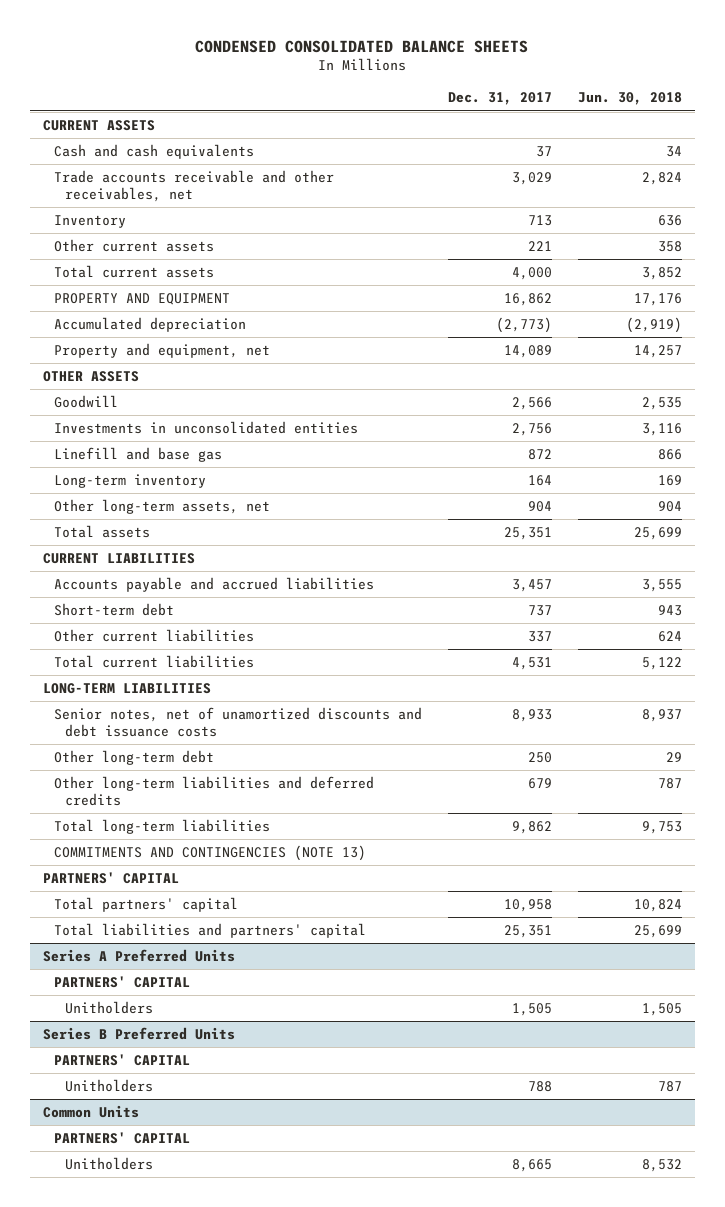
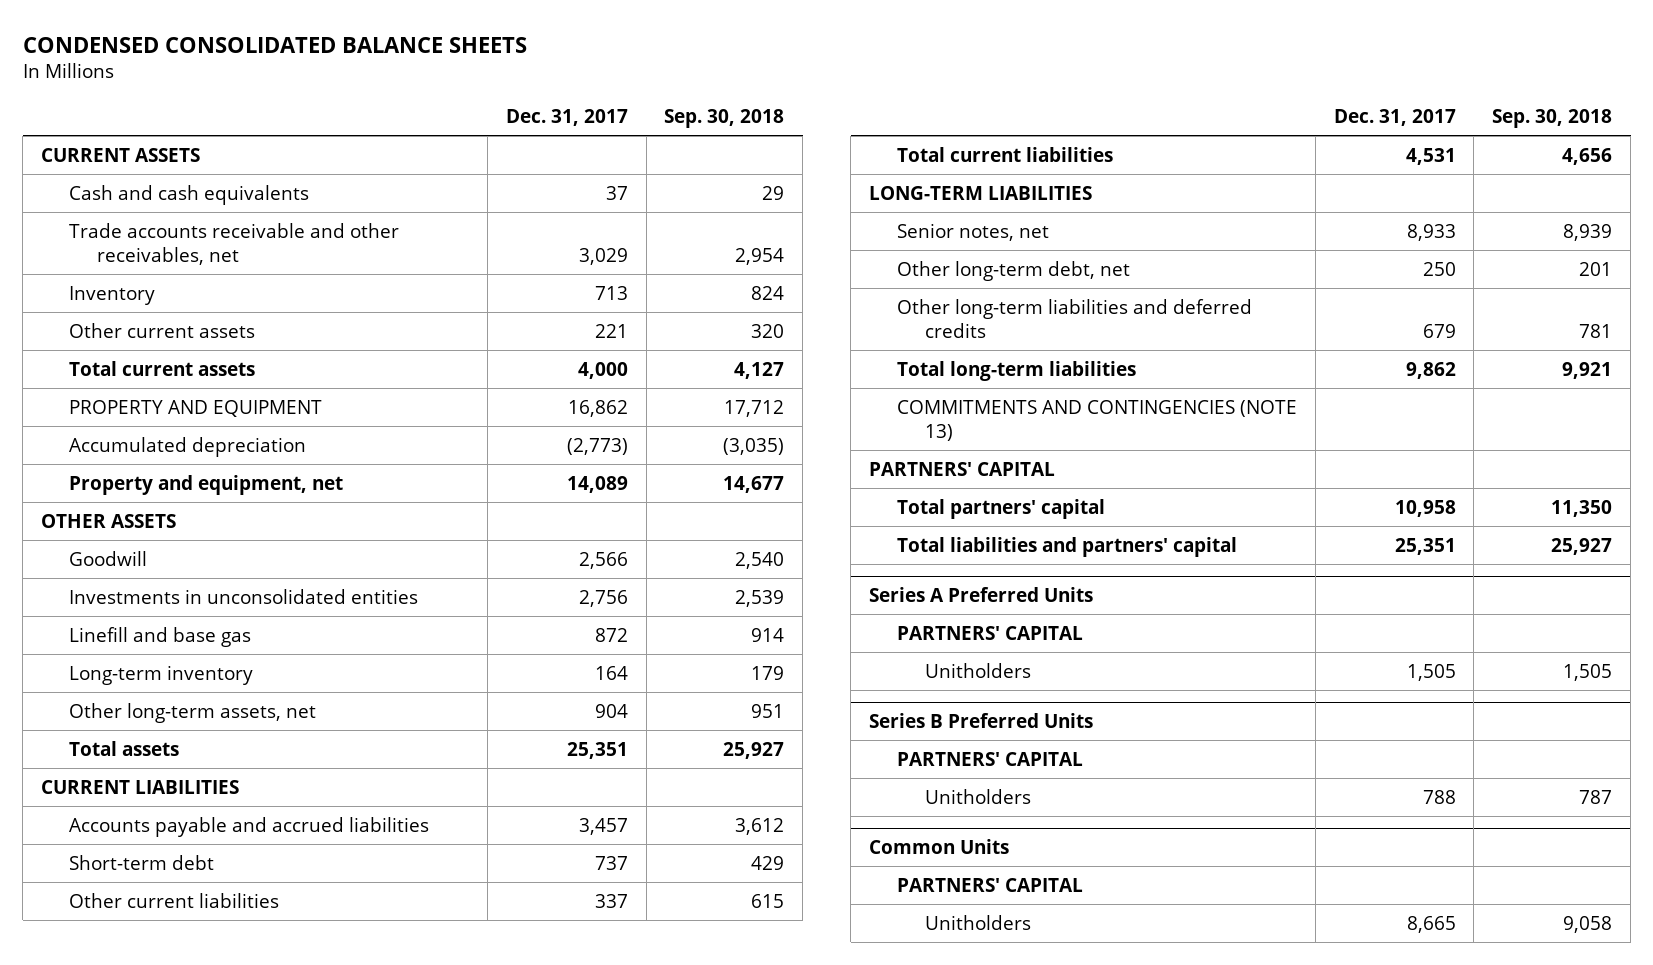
- | Dec. 31, 2017 | Jun. 30, 2018
+ | Dec. 31, 2017 | Sep. 30, 2018
- Senior notes, net of unamortized discounts and debt issuance costs | 8,933 | 8,937
- Other long-term debt | 250 | 29
+ Senior notes, net | 8,933 | 8,939
+ Other long-term debt, net | 250 | 201

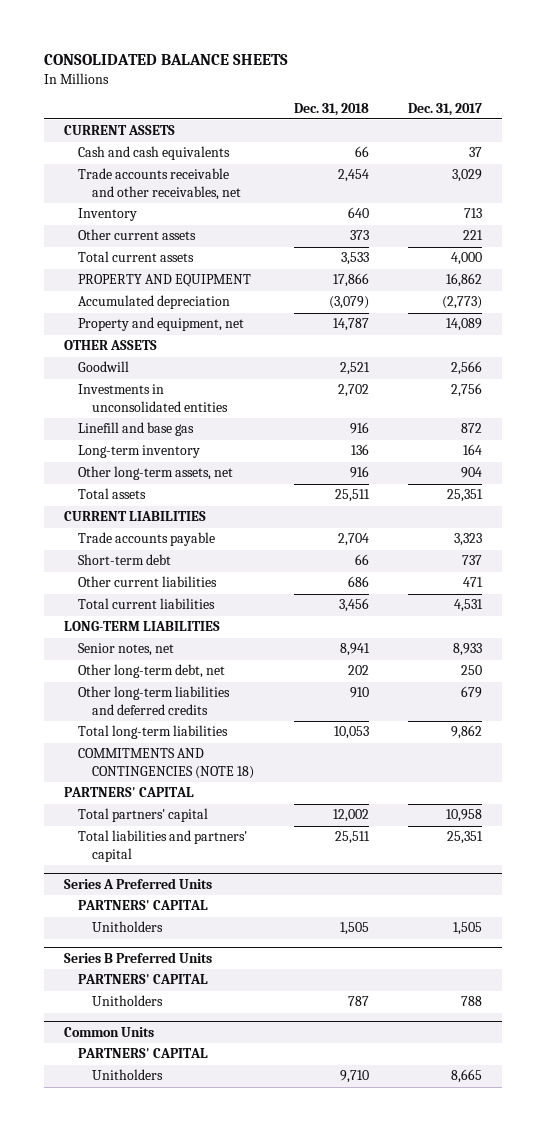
- CONDENSED CONSOLIDATED BALANCE SHEETS
+ CONSOLIDATED BALANCE SHEETS
- | Dec. 31, 2017 | Sep. 30, 2018
+ | Dec. 31, 2018 | Dec. 31, 2017
- Accounts payable and accrued liabilities | 3,457 | 3,612
+ Trade accounts payable | 2,704 | 3,323
- Other current liabilities | 337 | 615
+ Other current liabilities | 686 | 471
- COMMITMENTS AND CONTINGENCIES (NOTE 13)
+ COMMITMENTS AND CONTINGENCIES (NOTE 18)

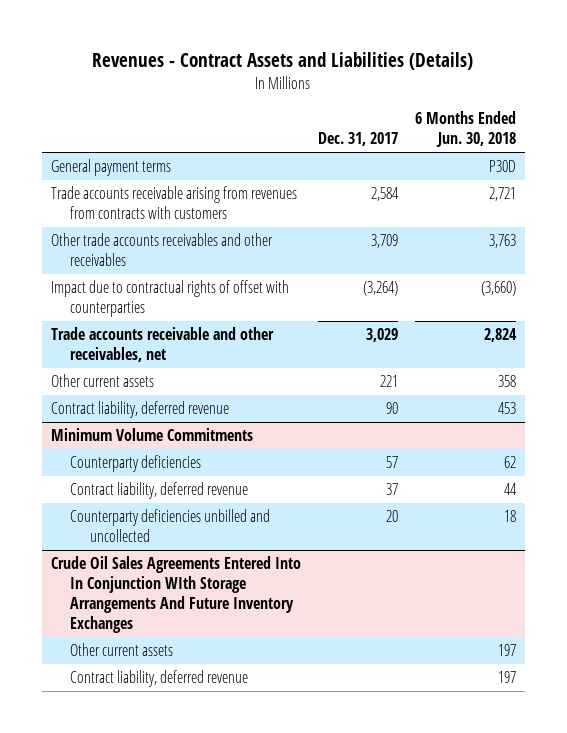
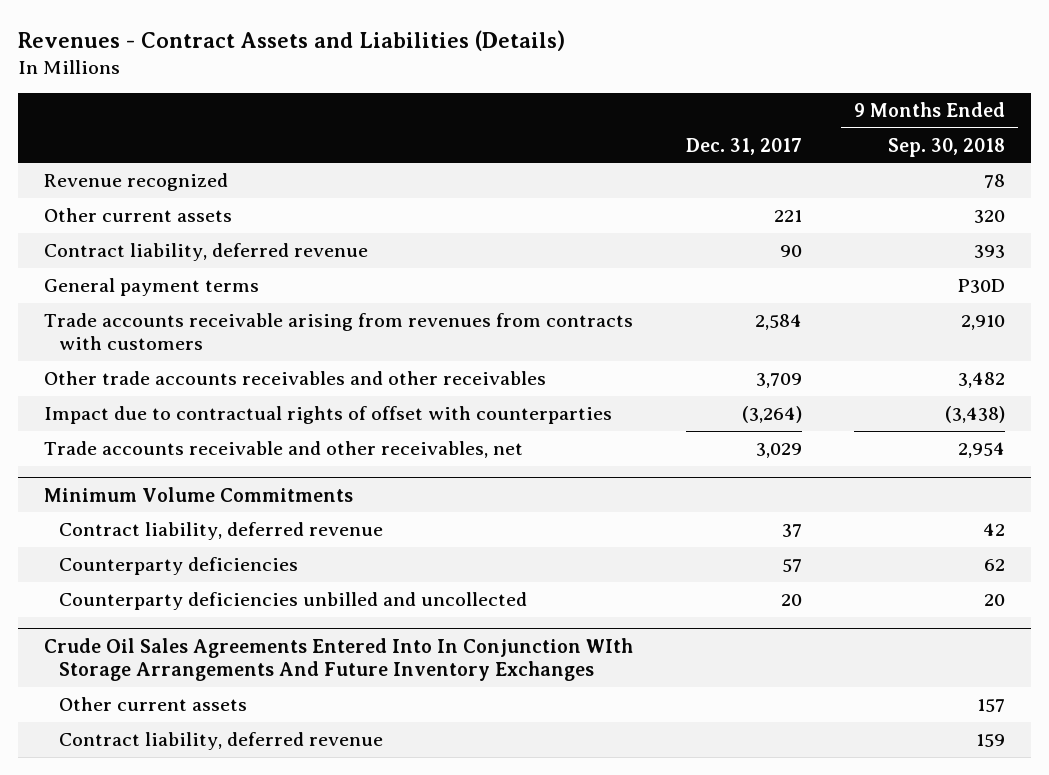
- | Dec. 31, 2017 | 6 Months Ended Jun. 30, 2018
+ | Dec. 31, 2017 | 9 Months Ended Sep. 30, 2018
+ Revenue recognized | | 78
moved up: Other current assets | 221 | 320
moved up: Contract liability, deferred revenue | 90 | 393
@ Minimum Volume Commitments
moved down: Counterparty deficiencies | 57 | 62

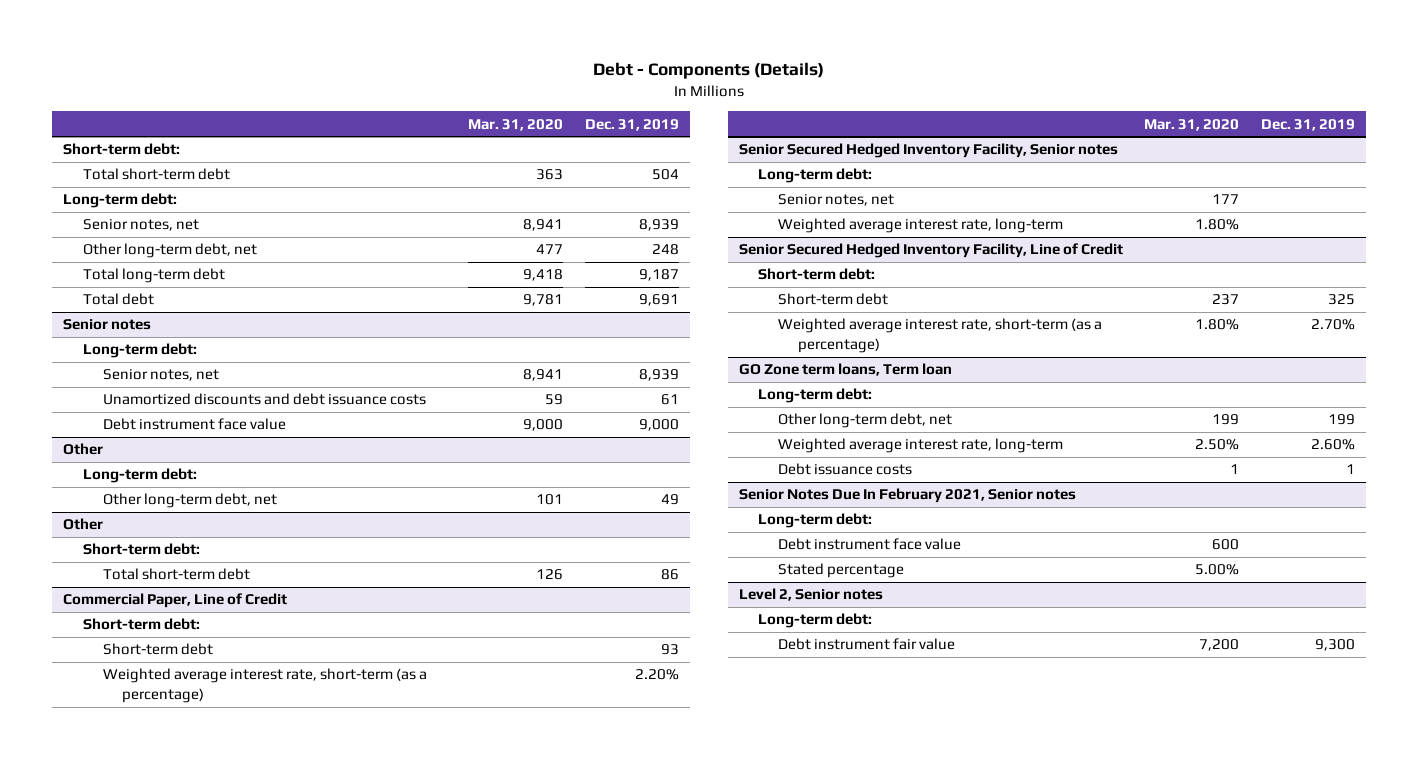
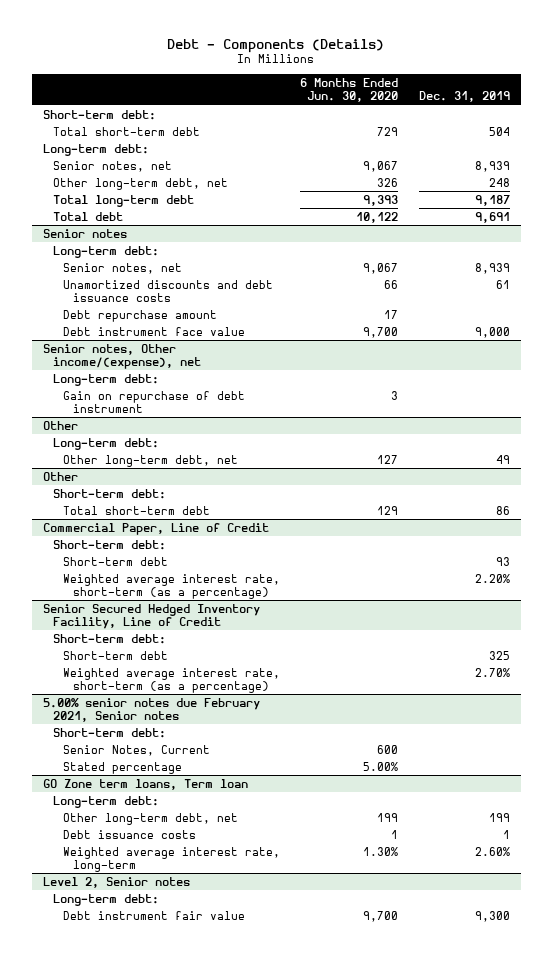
- | Mar. 31, 2020 | Dec. 31, 2019
+ | 6 Months Ended Jun. 30, 2020 | Dec. 31, 2019
@ Senior notes
+ Debt repurchase amount | 17 |
+ Senior notes, Other income/(expense), net
+ Long-term debt:
+ Gain on repurchase of debt instrument | 3 |
- Senior Secured Hedged Inventory Facility, Senior notes
- Long-term debt:
- Senior notes, net | 177 |
- Weighted average interest rate, long-term | 1.80% |
+ 5.00% senior notes due February 2021, Senior notes
+ Short-term debt:
+ Senior Notes, Current | 600 |
+ Stated percentage | 5.00% |
- Senior Notes Due In February 2021, Senior notes
- Long-term debt:
- Debt instrument face value | 600 |
- Stated percentage | 5.00% |
@ GO Zone term loans, Term loan
moved down: Weighted average interest rate, long-term | 1.30% | 2.60%

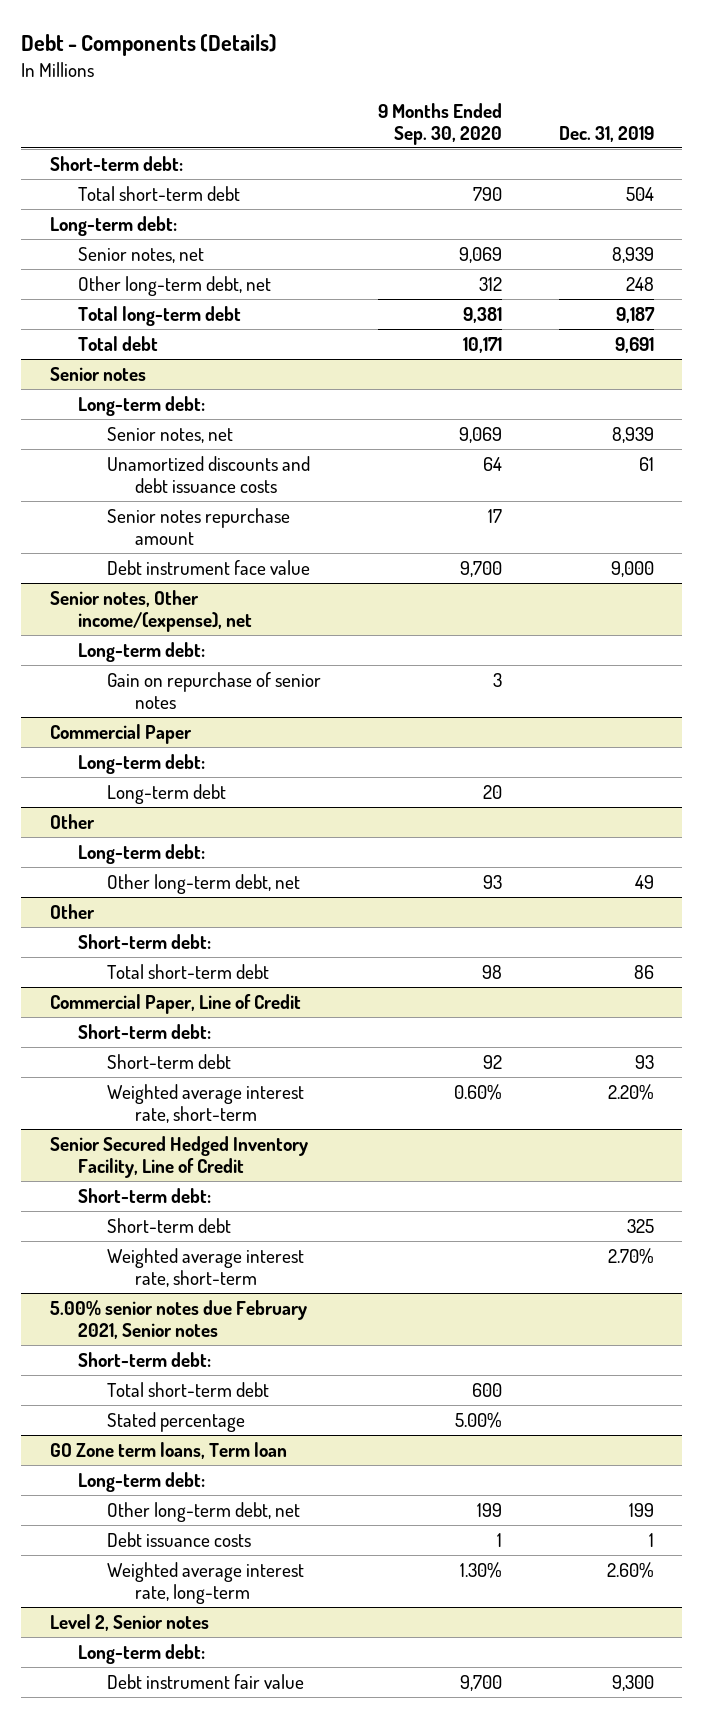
- | 6 Months Ended Jun. 30, 2020 | Dec. 31, 2019
+ | 9 Months Ended Sep. 30, 2020 | Dec. 31, 2019
@ Senior notes
- Debt repurchase amount | 17 |
+ Senior notes repurchase amount | 17 |
@ Senior notes, Other income/(expense), net
- Gain on repurchase of debt instrument | 3 |
+ Gain on repurchase of senior notes | 3 |
+ Commercial Paper
+ Long-term debt:
+ Long-term debt | 20 |
@ Commercial Paper, Line of Credit
- Weighted average interest rate, short-term (as a percentage) | | 2.20%
+ Weighted average interest rate, short-term | 0.60% | 2.20%
@ Senior Secured Hedged Inventory Facility, Line of Credit
- Weighted average interest rate, short-term (as a percentage) | | 2.70%
+ Weighted average interest rate, short-term | | 2.70%
@ 5.00% senior notes due February 2021, Senior notes
- Senior Notes, Current | 600 |
+ Total short-term debt | 600 |

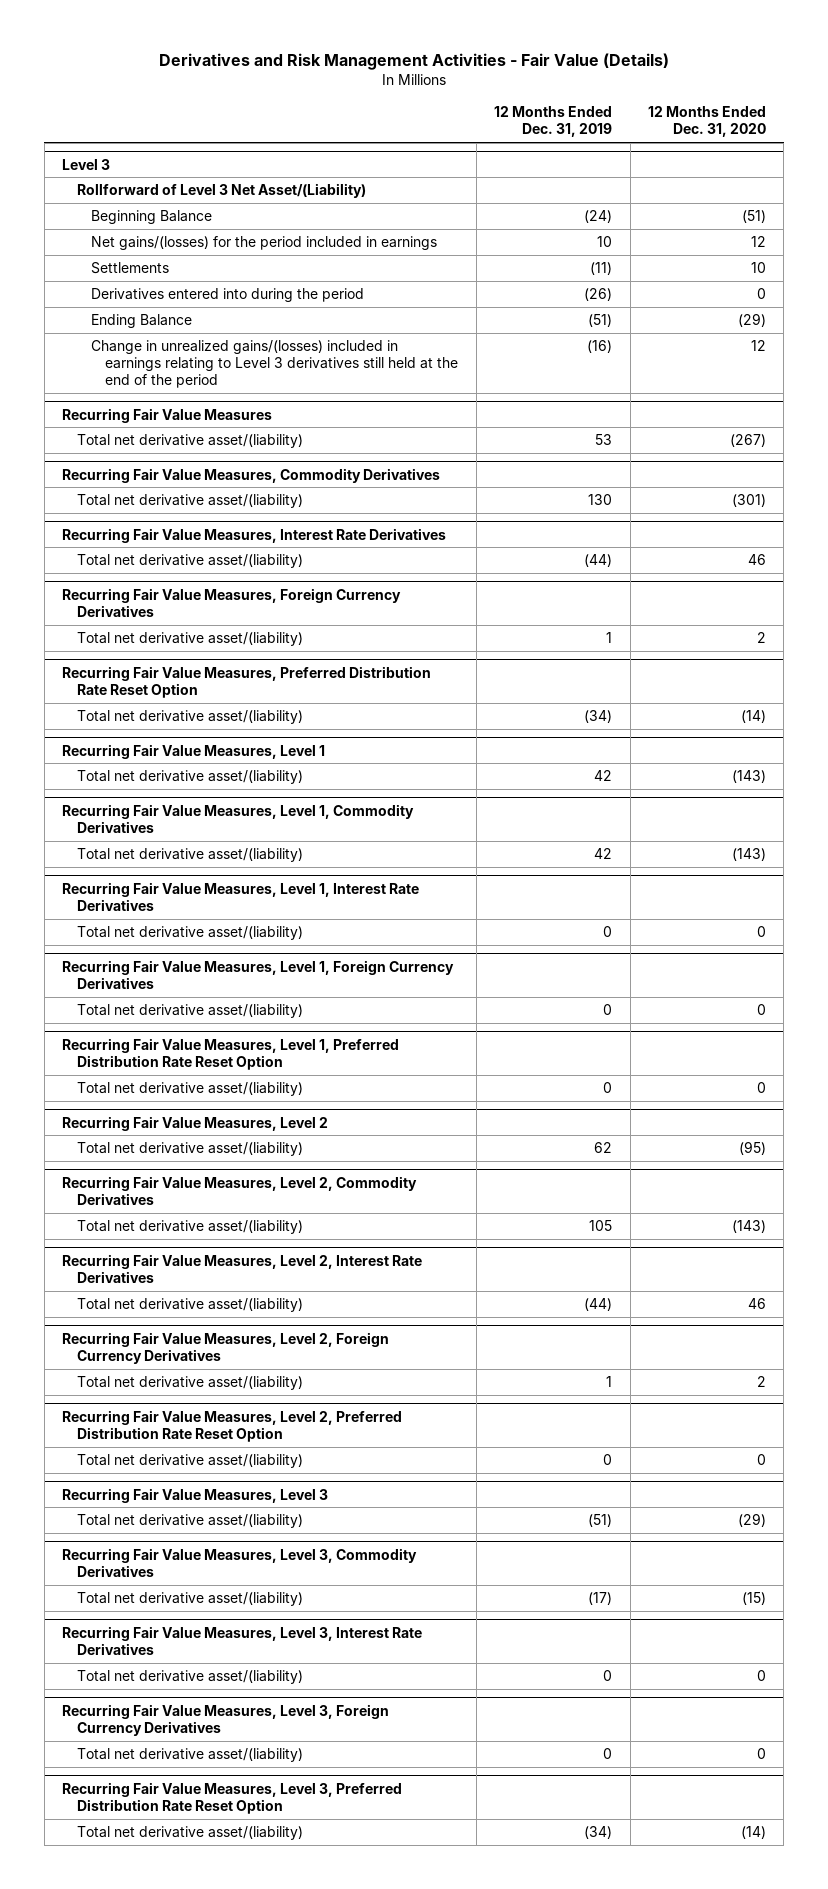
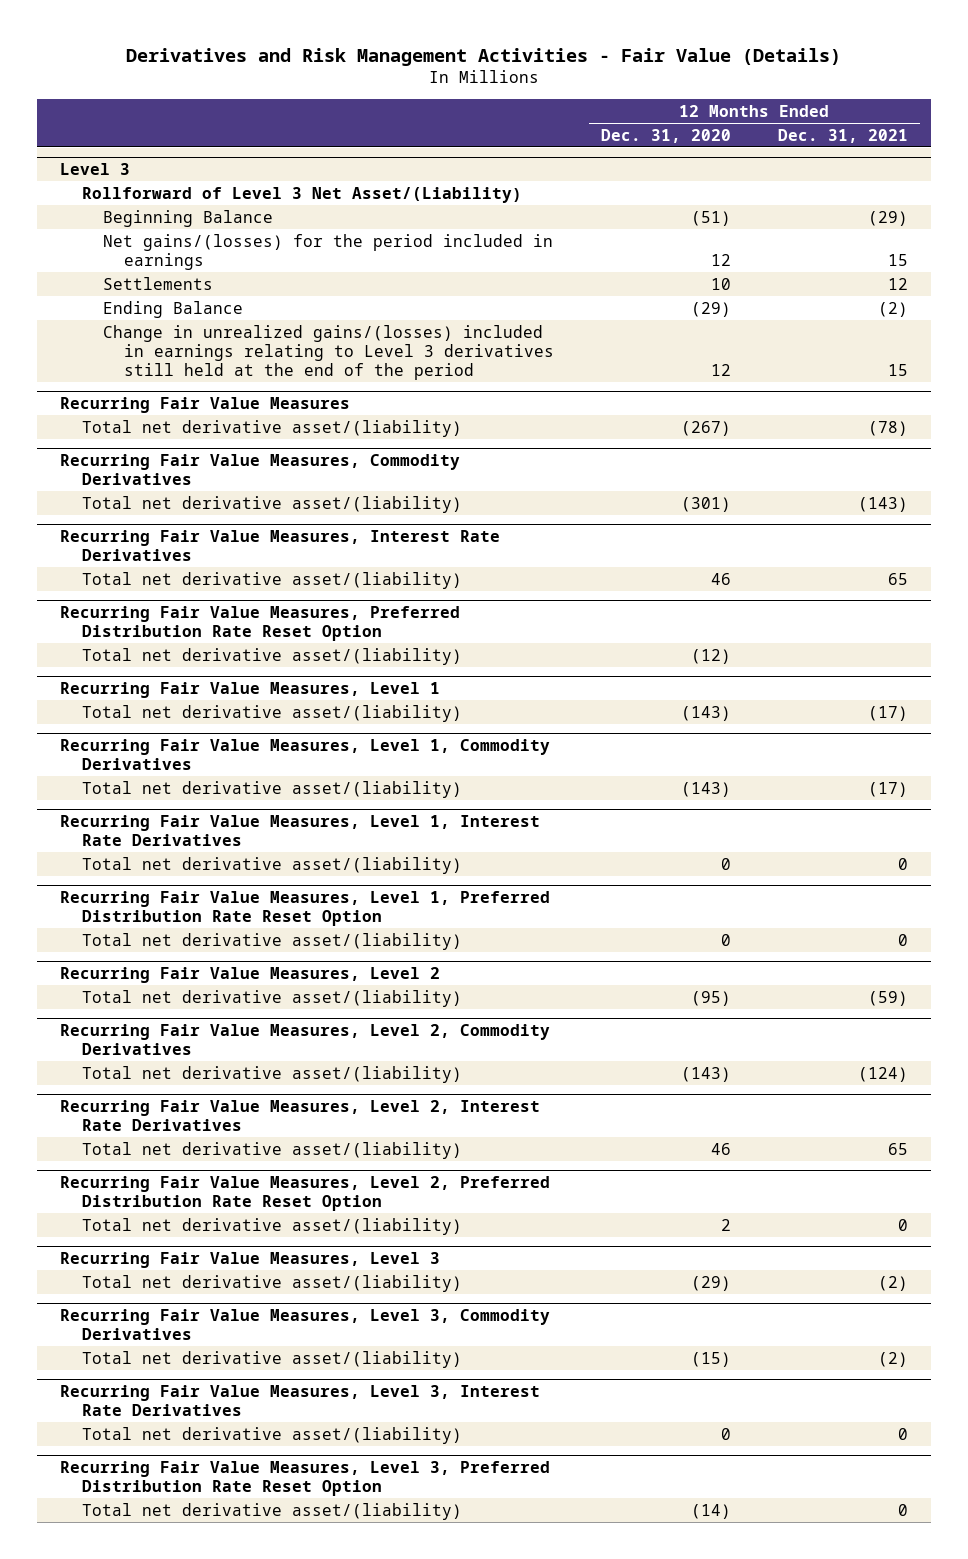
- | 12 Months Ended Dec. 31, 2019 | 12 Months Ended Dec. 31, 2020
+ | 12 Months Ended Dec. 31, 2020 | 12 Months Ended Dec. 31, 2021
@ Level 3
- Derivatives entered into during the period | (26) | 0
- Recurring Fair Value Measures, Foreign Currency Derivatives
- Total net derivative asset/(liability) | 1 | 2
@ Recurring Fair Value Measures, Preferred Distribution Rate Reset Option
- Total net derivative asset/(liability) | (34) | (14)
+ Total net derivative asset/(liability) | (12) |
- Recurring Fair Value Measures, Level 1, Foreign Currency Derivatives
- Total net derivative asset/(liability) | 0 | 0
- Recurring Fair Value Measures, Level 2, Foreign Currency Derivatives
- Total net derivative asset/(liability) | 1 | 2
@ Recurring Fair Value Measures, Level 2, Preferred Distribution Rate Reset Option
- Total net derivative asset/(liability) | 0 | 0
+ Total net derivative asset/(liability) | 2 | 0
- Recurring Fair Value Measures, Level 3, Foreign Currency Derivatives
- Total net derivative asset/(liability) | 0 | 0

